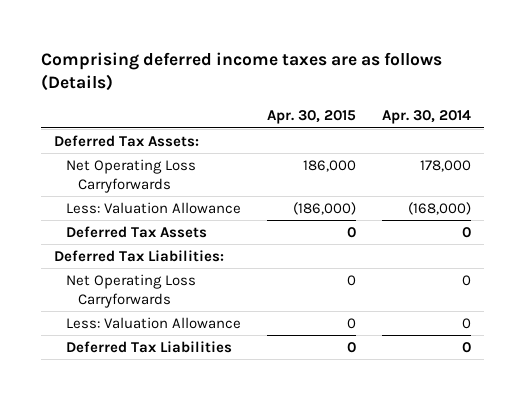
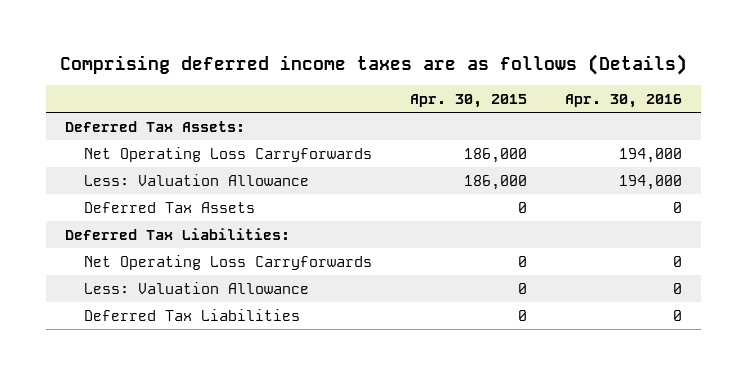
- | Apr. 30, 2015 | Apr. 30, 2014
+ | Apr. 30, 2015 | Apr. 30, 2016
- Less: Valuation Allowance | (186,000) | (168,000)
+ Less: Valuation Allowance | 186,000 | 194,000

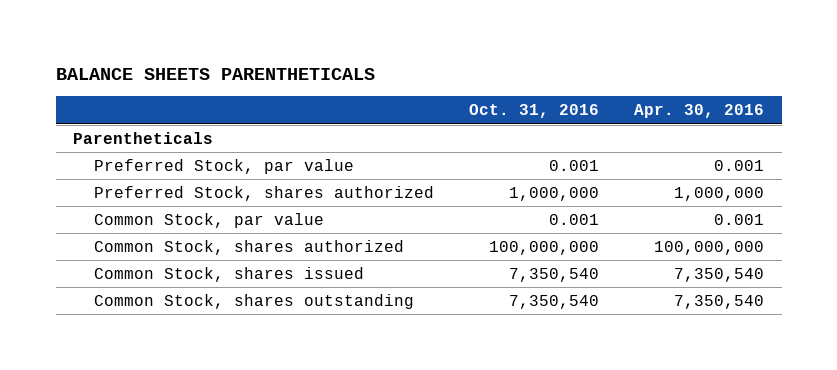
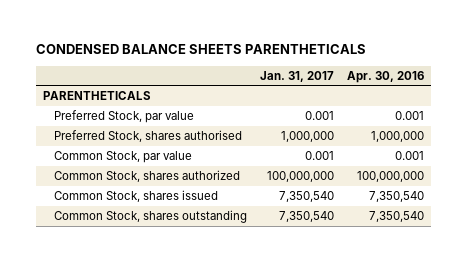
- BALANCE SHEETS PARENTHETICALS
+ CONDENSED BALANCE SHEETS PARENTHETICALS
- | Oct. 31, 2016 | Apr. 30, 2016
+ | Jan. 31, 2017 | Apr. 30, 2016
- Parentheticals
+ PARENTHETICALS
- Preferred Stock, shares authorized | 1,000,000 | 1,000,000
+ Preferred Stock, shares authorised | 1,000,000 | 1,000,000

